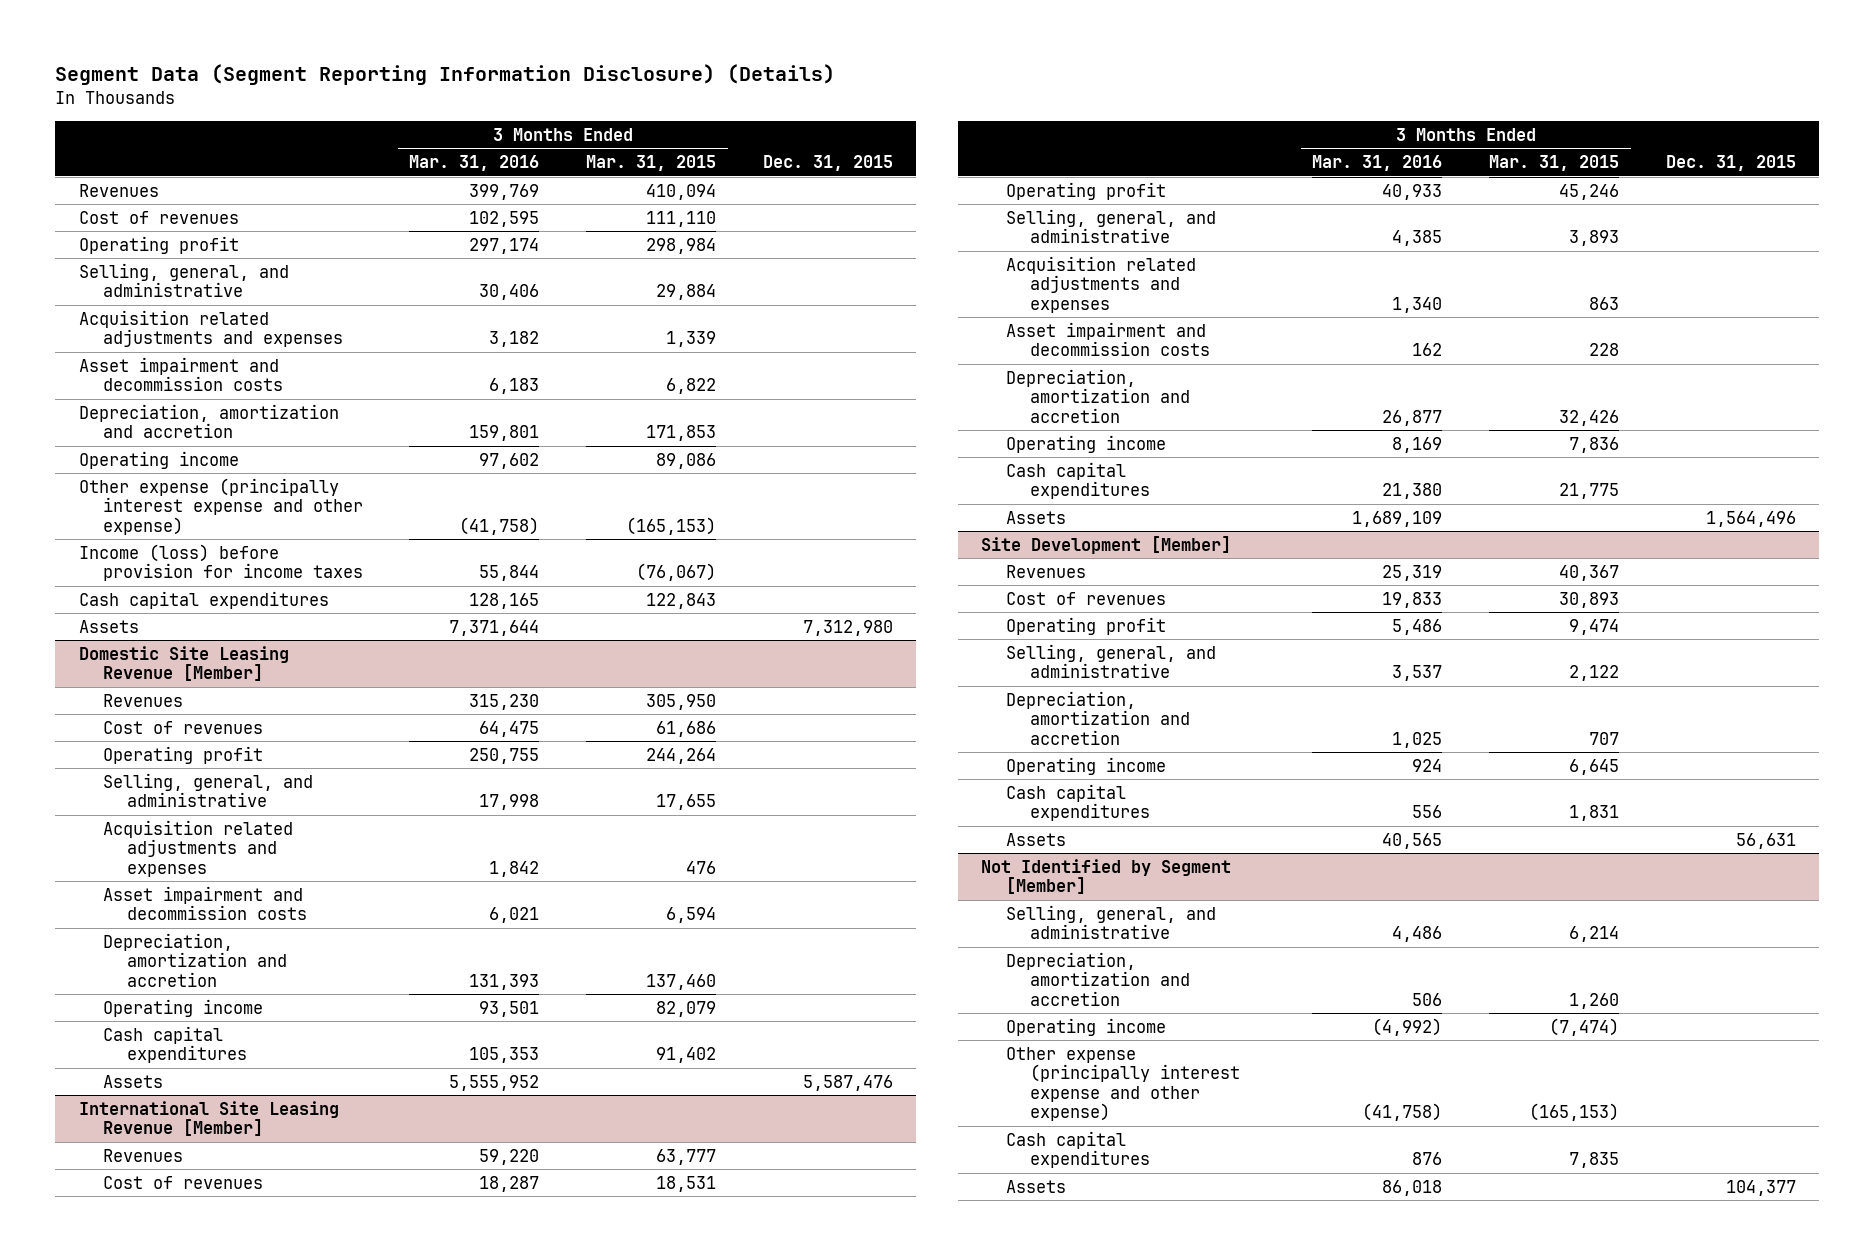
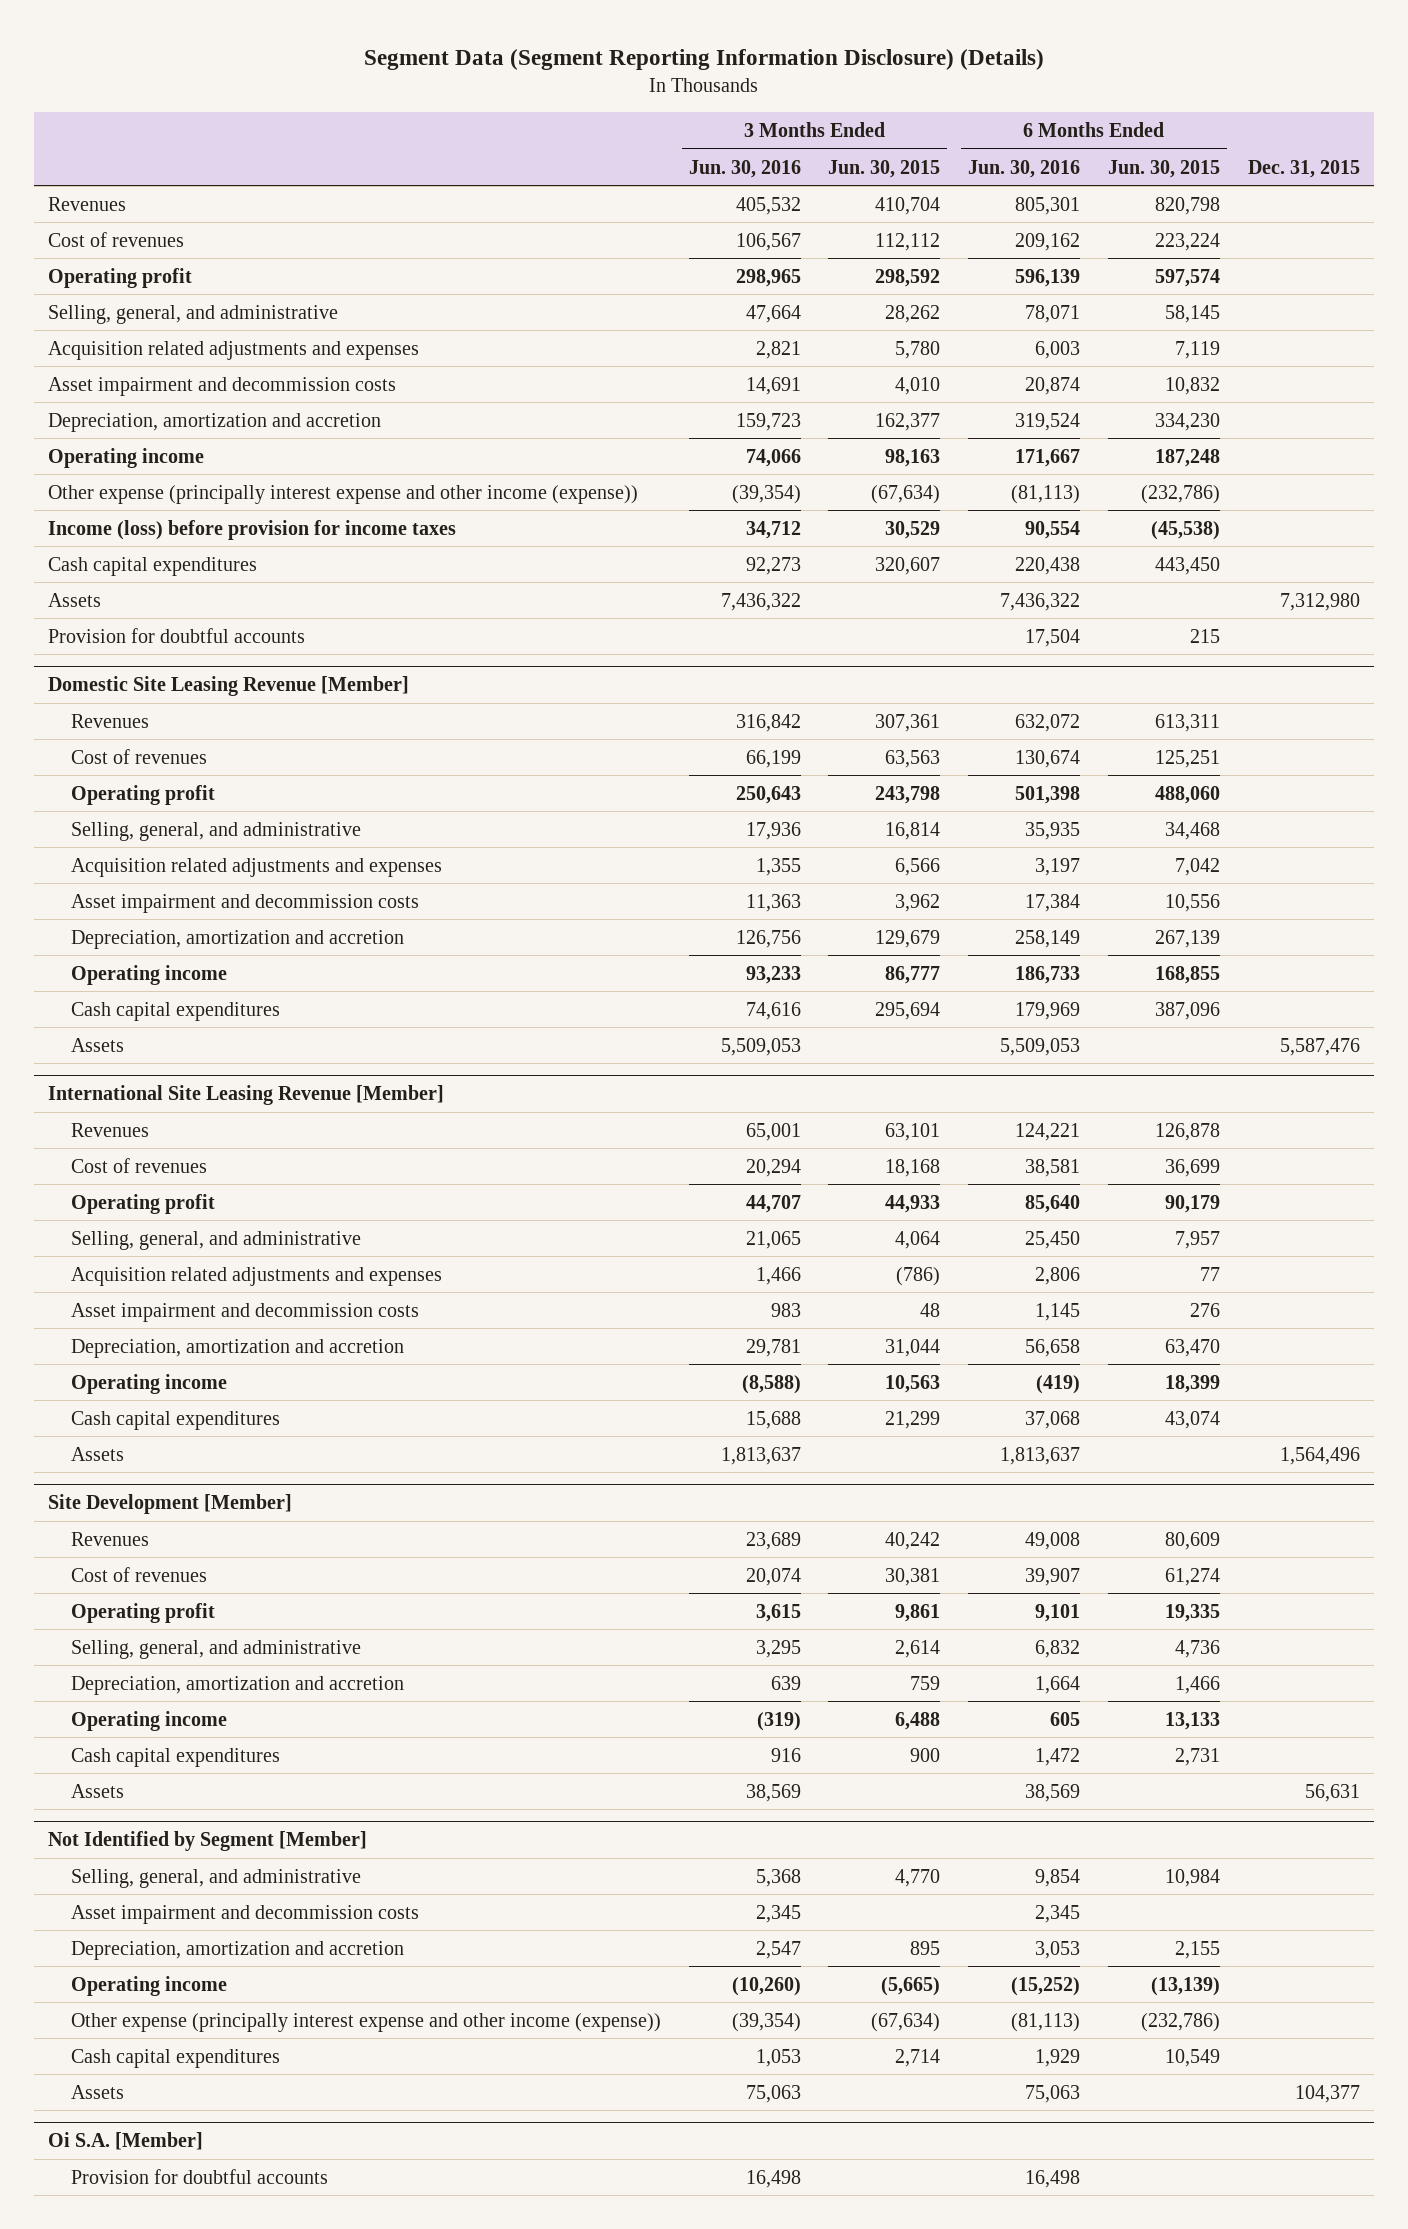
- | 3 Months Ended Mar. 31, 2016 | 3 Months Ended Mar. 31, 2015 | Dec. 31, 2015
+ | 3 Months Ended Jun. 30, 2016 | 3 Months Ended Jun. 30, 2015 | 6 Months Ended Jun. 30, 2016 | 6 Months Ended Jun. 30, 2015 | Dec. 31, 2015
- Other expense (principally interest expense and other expense) | (41,758) | (165,153) |
+ Other expense (principally interest expense and other income (expense)) | (39,354) | (67,634) | (81,113) | (232,786) |
+ Provision for doubtful accounts | | | 17,504 | 215 |
@ Not Identified by Segment [Member]
+ Asset impairment and decommission costs | 2,345 | | 2,345 | |
- Other expense (principally interest expense and other expense) | (41,758) | (165,153) |
+ Other expense (principally interest expense and other income (expense)) | (39,354) | (67,634) | (81,113) | (232,786) |
+ Oi S.A. [Member]
+ Provision for doubtful accounts | 16,498 | | 16,498 | |

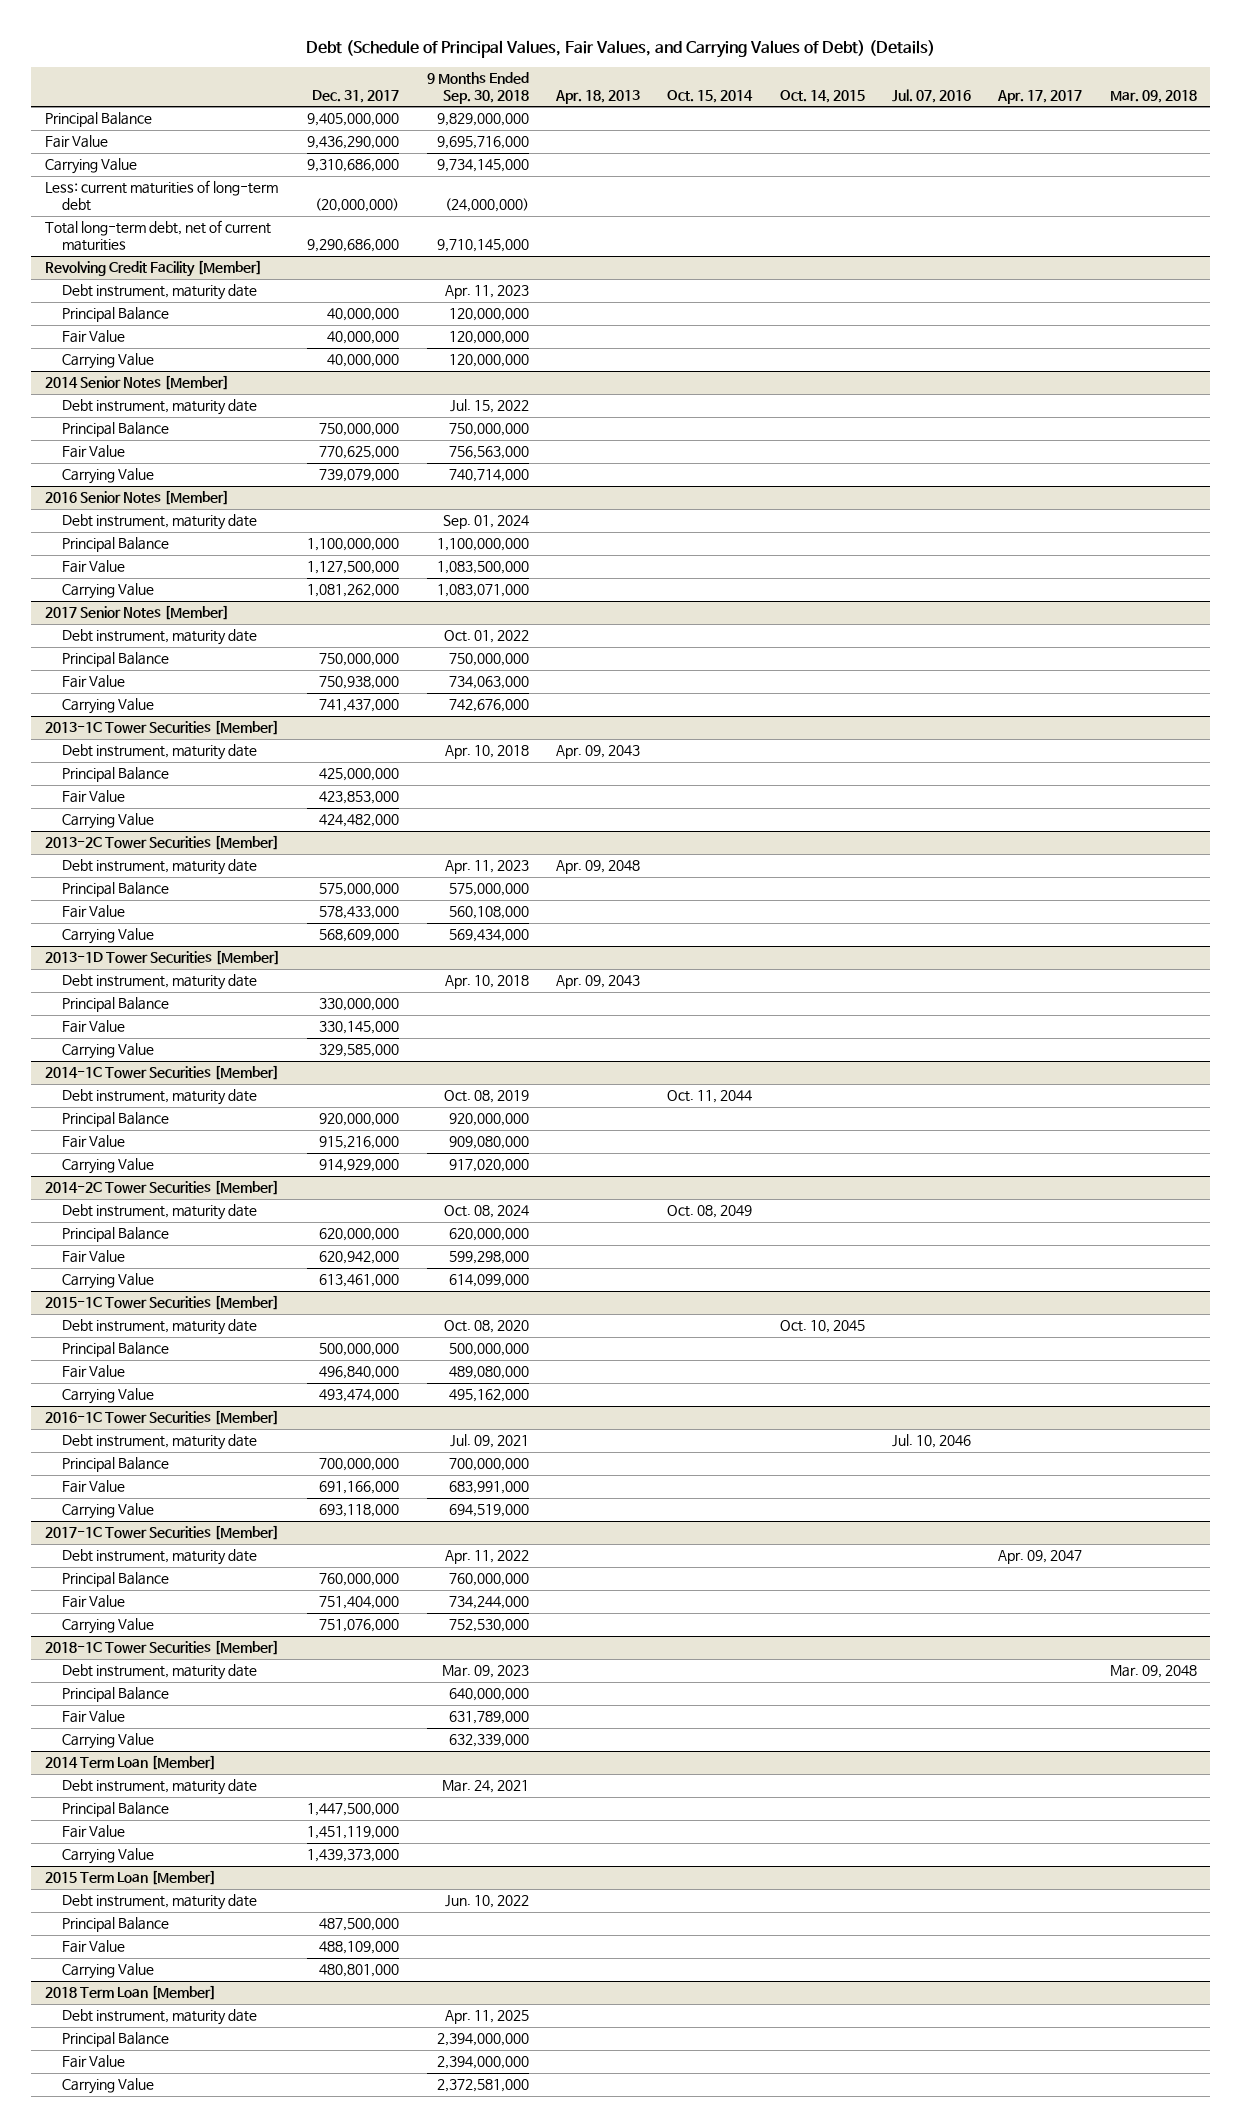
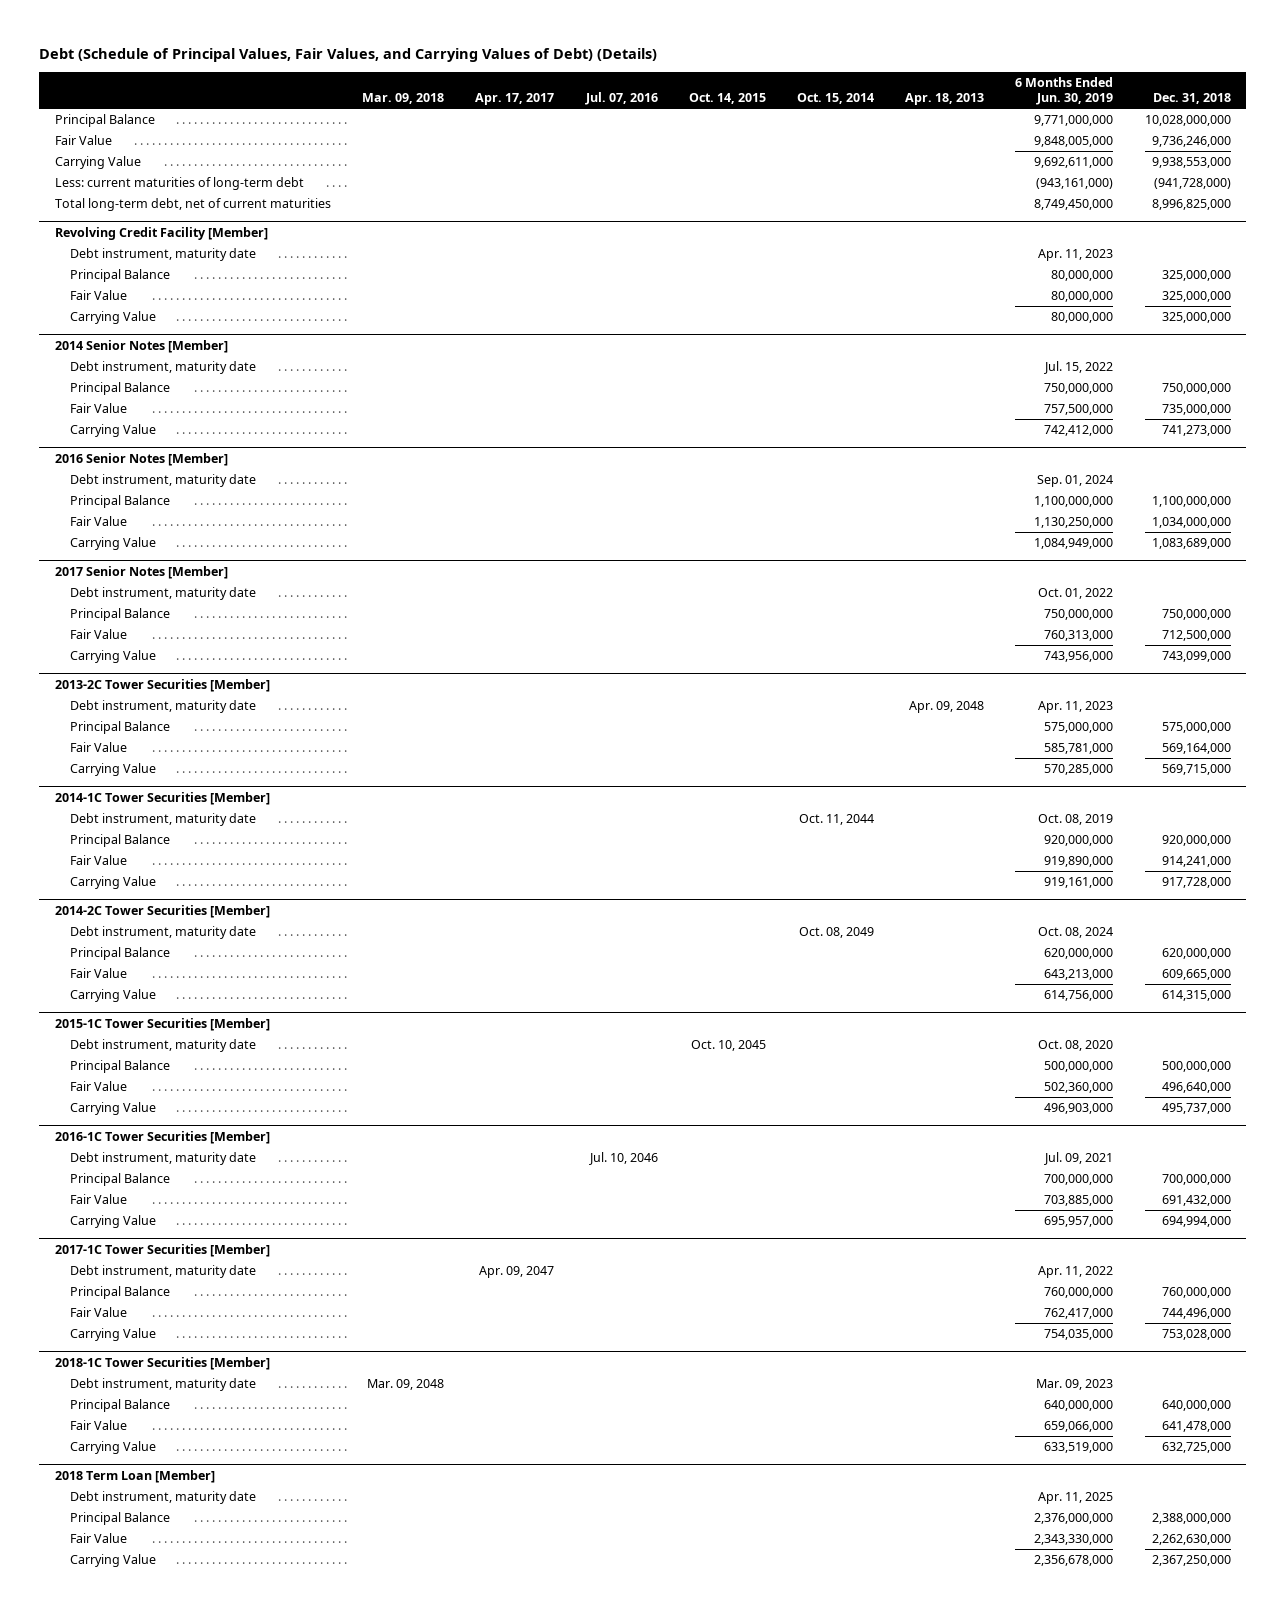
- | Dec. 31, 2017 | 9 Months Ended Sep. 30, 2018 | Apr. 18, 2013 | Oct. 15, 2014 | Oct. 14, 2015 | Jul. 07, 2016 | Apr. 17, 2017 | Mar. 09, 2018
+ | Mar. 09, 2018 | Apr. 17, 2017 | Jul. 07, 2016 | Oct. 14, 2015 | Oct. 15, 2014 | Apr. 18, 2013 | 6 Months Ended Jun. 30, 2019 | Dec. 31, 2018
- 2013-1C Tower Securities [Member]
- Debt instrument, maturity date | | Apr. 10, 2018 | Apr. 09, 2043 | | | | |
- Principal Balance | 425,000,000 | | | | | | |
- Fair Value | 423,853,000 | | | | | | |
- Carrying Value | 424,482,000 | | | | | | |
- 2013-1D Tower Securities [Member]
- Debt instrument, maturity date | | Apr. 10, 2018 | Apr. 09, 2043 | | | | |
- Principal Balance | 330,000,000 | | | | | | |
- Fair Value | 330,145,000 | | | | | | |
- Carrying Value | 329,585,000 | | | | | | |
- 2014 Term Loan [Member]
- Debt instrument, maturity date | | Mar. 24, 2021 | | | | | |
- Principal Balance | 1,447,500,000 | | | | | | |
- Fair Value | 1,451,119,000 | | | | | | |
- Carrying Value | 1,439,373,000 | | | | | | |
- 2015 Term Loan [Member]
- Debt instrument, maturity date | | Jun. 10, 2022 | | | | | |
- Principal Balance | 487,500,000 | | | | | | |
- Fair Value | 488,109,000 | | | | | | |
- Carrying Value | 480,801,000 | | | | | | |

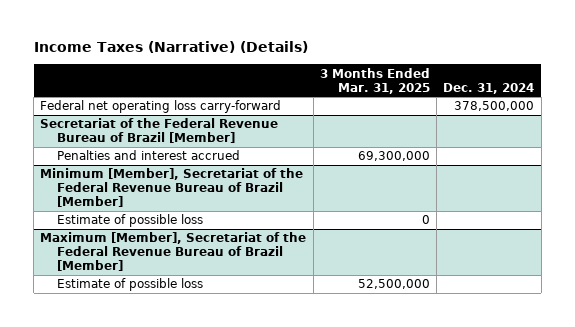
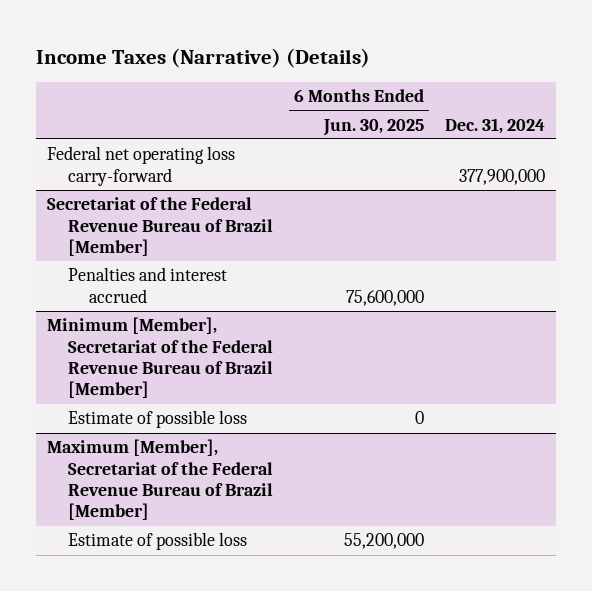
- | 3 Months Ended Mar. 31, 2025 | Dec. 31, 2024
+ | 6 Months Ended Jun. 30, 2025 | Dec. 31, 2024
- Federal net operating loss carry-forward | | 378,500,000
+ Federal net operating loss carry-forward | | 377,900,000

